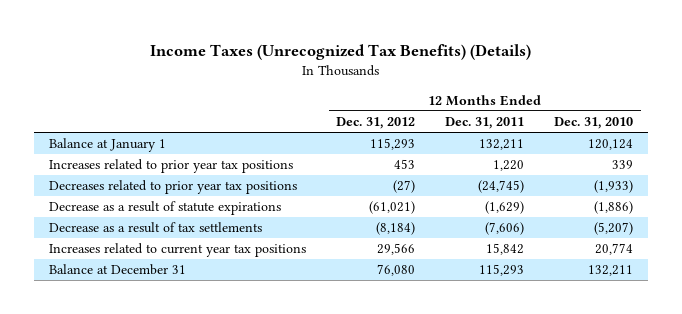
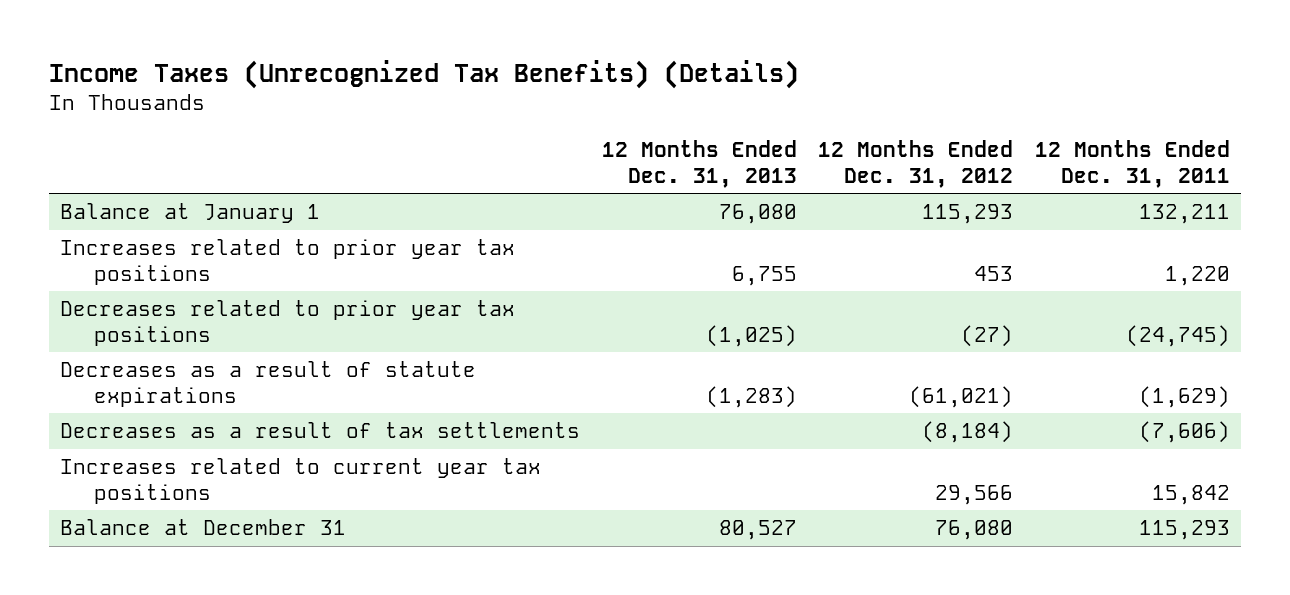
- | 12 Months Ended Dec. 31, 2012 | 12 Months Ended Dec. 31, 2011 | 12 Months Ended Dec. 31, 2010
+ | 12 Months Ended Dec. 31, 2013 | 12 Months Ended Dec. 31, 2012 | 12 Months Ended Dec. 31, 2011
- Decrease as a result of statute expirations | (61,021) | (1,629) | (1,886)
- Decrease as a result of tax settlements | (8,184) | (7,606) | (5,207)
+ Decreases as a result of statute expirations | (1,283) | (61,021) | (1,629)
+ Decreases as a result of tax settlements | | (8,184) | (7,606)

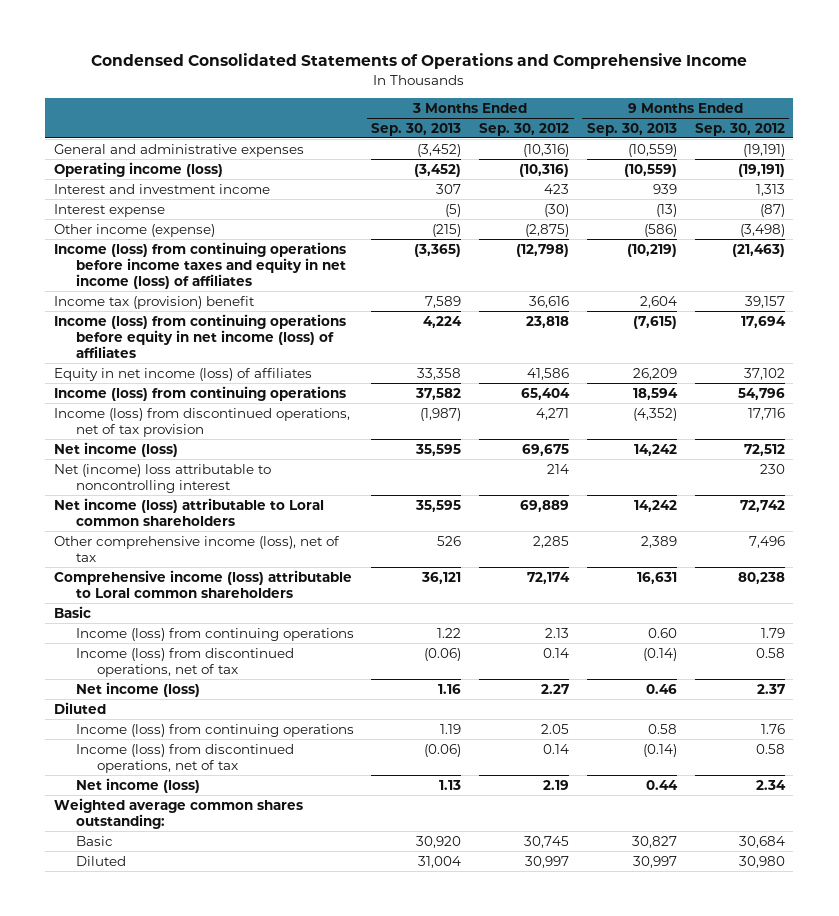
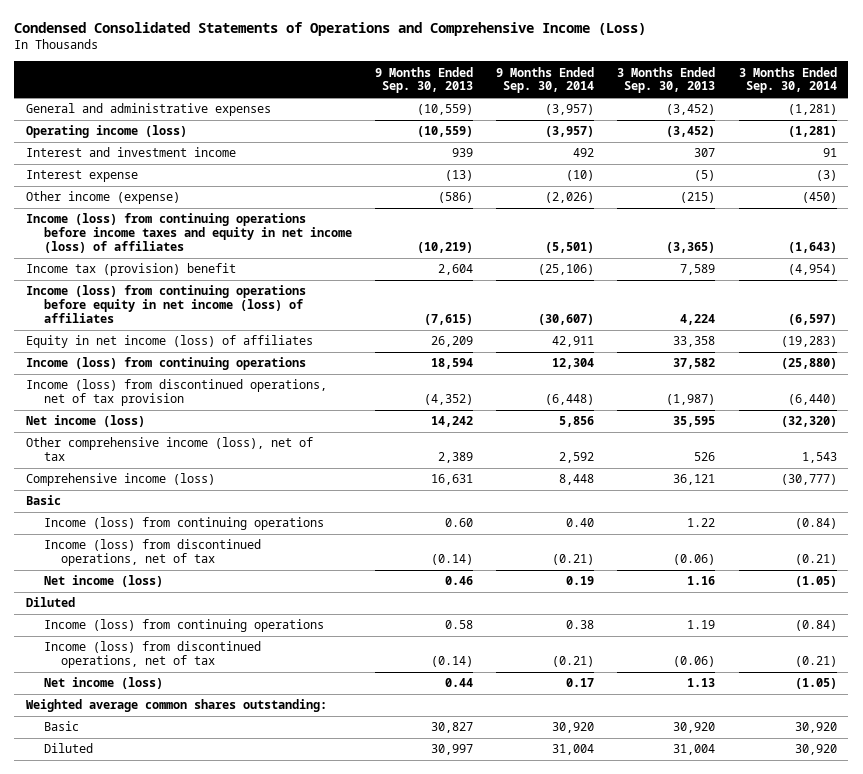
- Condensed Consolidated Statements of Operations and Comprehensive Income
+ Condensed Consolidated Statements of Operations and Comprehensive Income (Loss)
- | 3 Months Ended Sep. 30, 2013 | 3 Months Ended Sep. 30, 2012 | 9 Months Ended Sep. 30, 2013 | 9 Months Ended Sep. 30, 2012
+ | 9 Months Ended Sep. 30, 2013 | 9 Months Ended Sep. 30, 2014 | 3 Months Ended Sep. 30, 2013 | 3 Months Ended Sep. 30, 2014
- Net (income) loss attributable to noncontrolling interest | | 214 | | 230
- Net income (loss) attributable to Loral common shareholders | 35,595 | 69,889 | 14,242 | 72,742
- Comprehensive income (loss) attributable to Loral common shareholders | 36,121 | 72,174 | 16,631 | 80,238
+ Comprehensive income (loss) | 16,631 | 8,448 | 36,121 | (30,777)

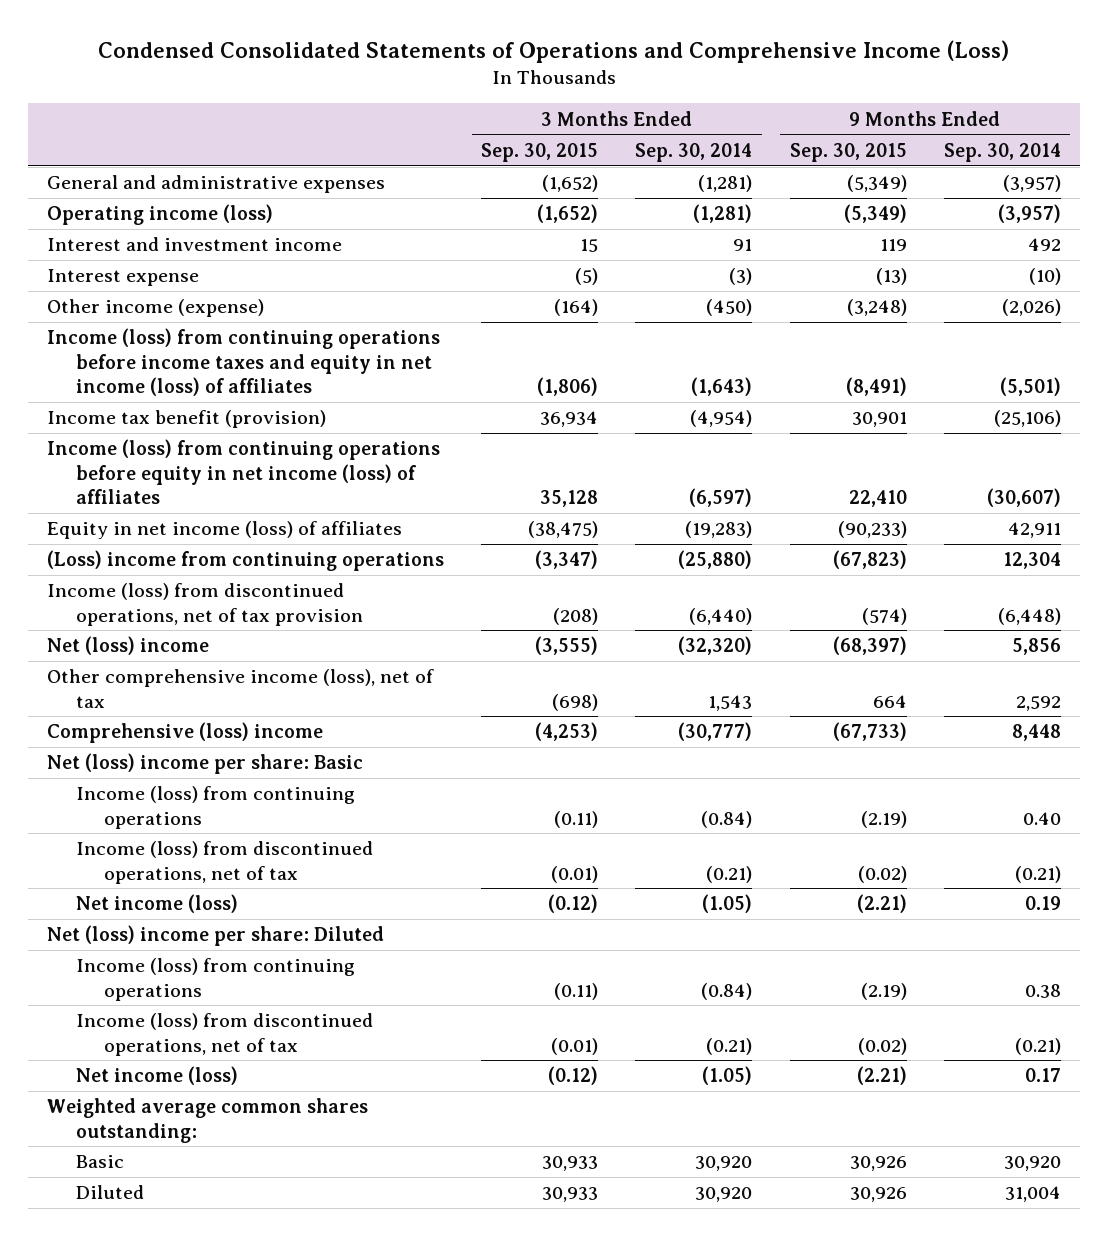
- | 9 Months Ended Sep. 30, 2013 | 9 Months Ended Sep. 30, 2014 | 3 Months Ended Sep. 30, 2013 | 3 Months Ended Sep. 30, 2014
+ | 3 Months Ended Sep. 30, 2015 | 3 Months Ended Sep. 30, 2014 | 9 Months Ended Sep. 30, 2015 | 9 Months Ended Sep. 30, 2014
- Income tax (provision) benefit | 2,604 | (25,106) | 7,589 | (4,954)
+ Income tax benefit (provision) | 36,934 | (4,954) | 30,901 | (25,106)
- Income (loss) from continuing operations | 18,594 | 12,304 | 37,582 | (25,880)
+ (Loss) income from continuing operations | (3,347) | (25,880) | (67,823) | 12,304
- Net income (loss) | 14,242 | 5,856 | 35,595 | (32,320)
+ Net (loss) income | (3,555) | (32,320) | (68,397) | 5,856
- Comprehensive income (loss) | 16,631 | 8,448 | 36,121 | (30,777)
- Basic
+ Comprehensive (loss) income | (4,253) | (30,777) | (67,733) | 8,448
+ Net (loss) income per share: Basic
- Diluted
+ Net (loss) income per share: Diluted

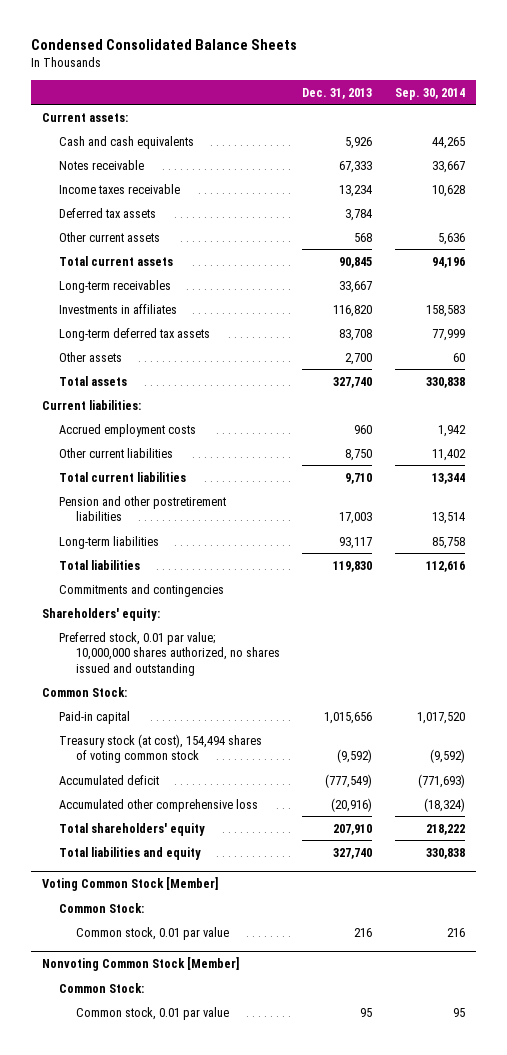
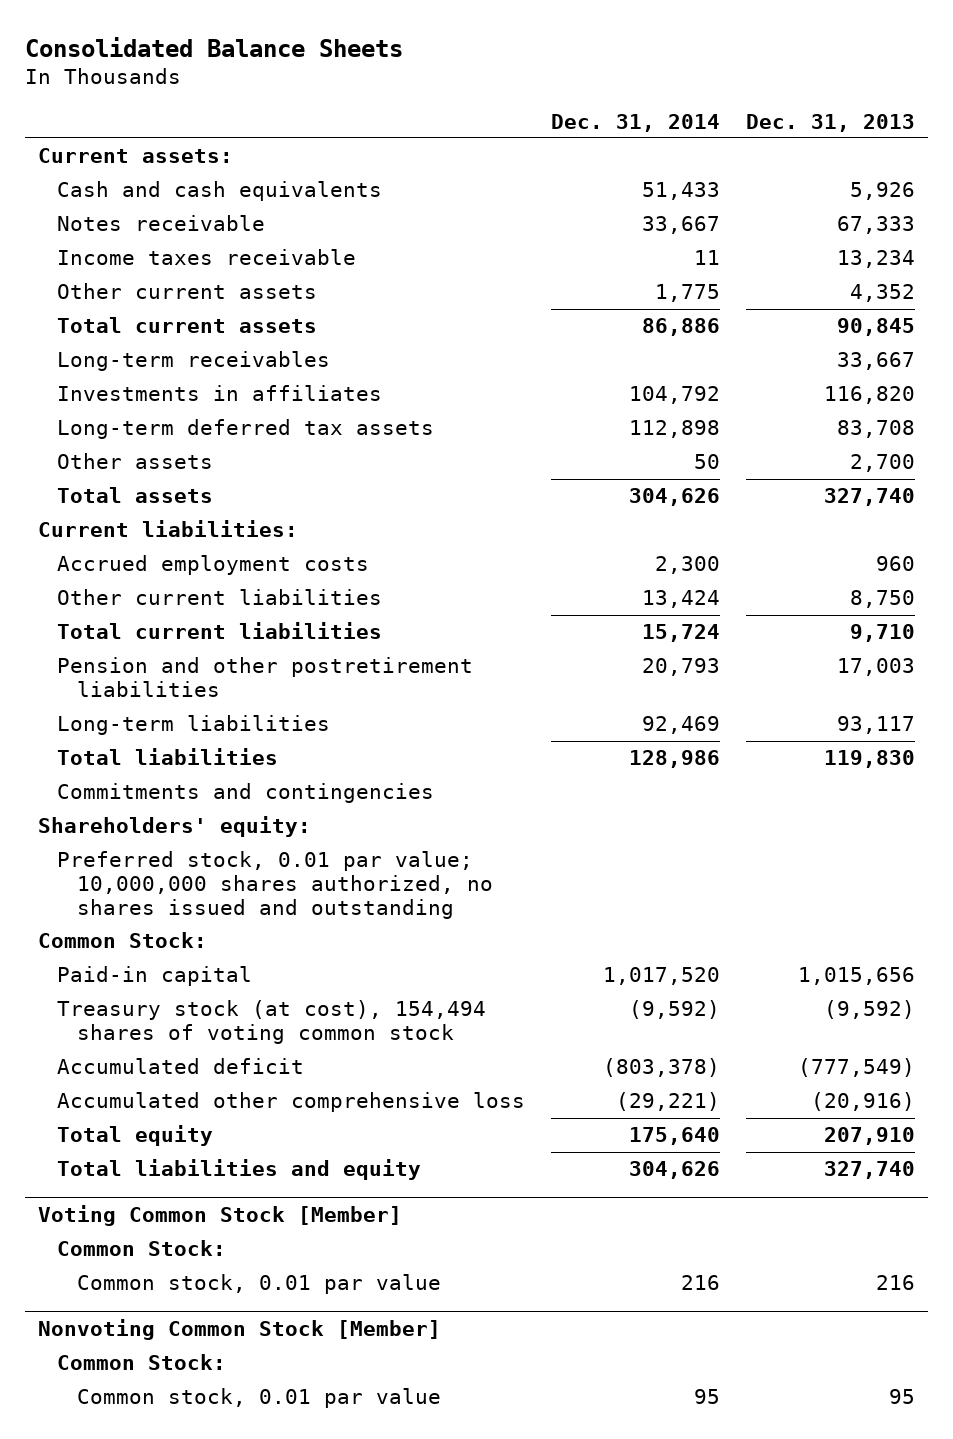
- Condensed Consolidated Balance Sheets
+ Consolidated Balance Sheets
- | Dec. 31, 2013 | Sep. 30, 2014
+ | Dec. 31, 2014 | Dec. 31, 2013
- Deferred tax assets | 3,784 |
- Other current assets | 568 | 5,636
+ Other current assets | 1,775 | 4,352
- Total shareholders' equity | 207,910 | 218,222
+ Total equity | 175,640 | 207,910

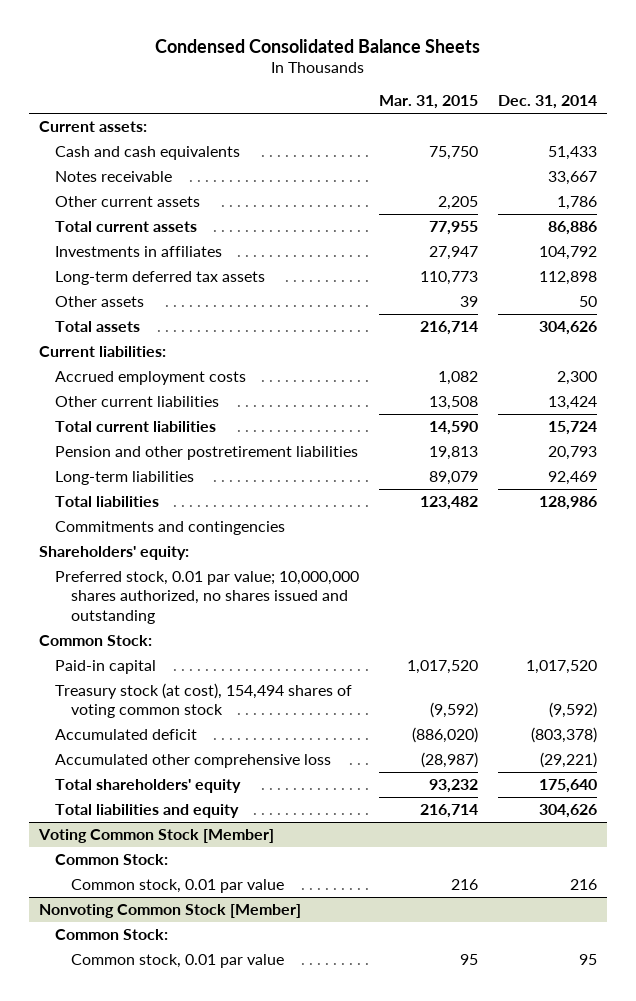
- Consolidated Balance Sheets
+ Condensed Consolidated Balance Sheets
- | Dec. 31, 2014 | Dec. 31, 2013
+ | Mar. 31, 2015 | Dec. 31, 2014
- Income taxes receivable | 11 | 13,234
- Other current assets | 1,775 | 4,352
+ Other current assets | 2,205 | 1,786
- Long-term receivables | | 33,667
- Total equity | 175,640 | 207,910
+ Total shareholders' equity | 93,232 | 175,640

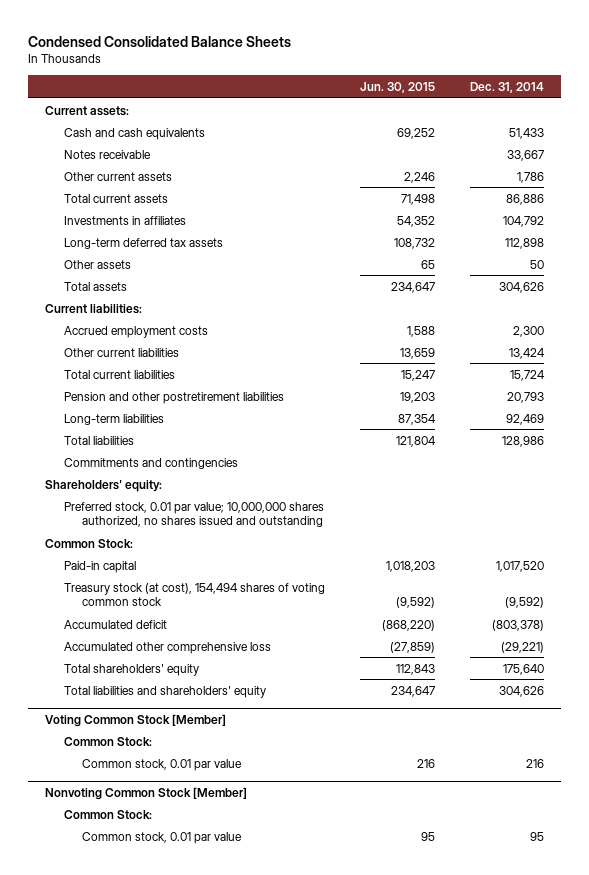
- | Mar. 31, 2015 | Dec. 31, 2014
+ | Jun. 30, 2015 | Dec. 31, 2014
- Total liabilities and equity | 216,714 | 304,626
+ Total liabilities and shareholders' equity | 234,647 | 304,626

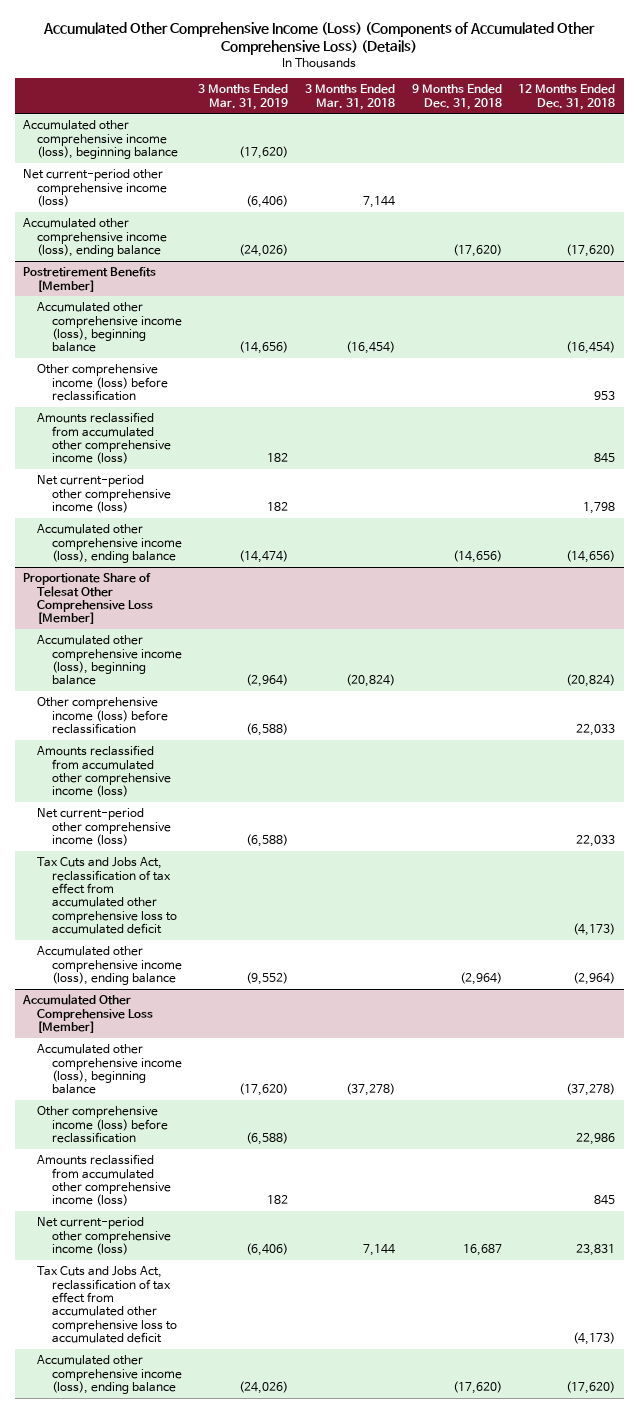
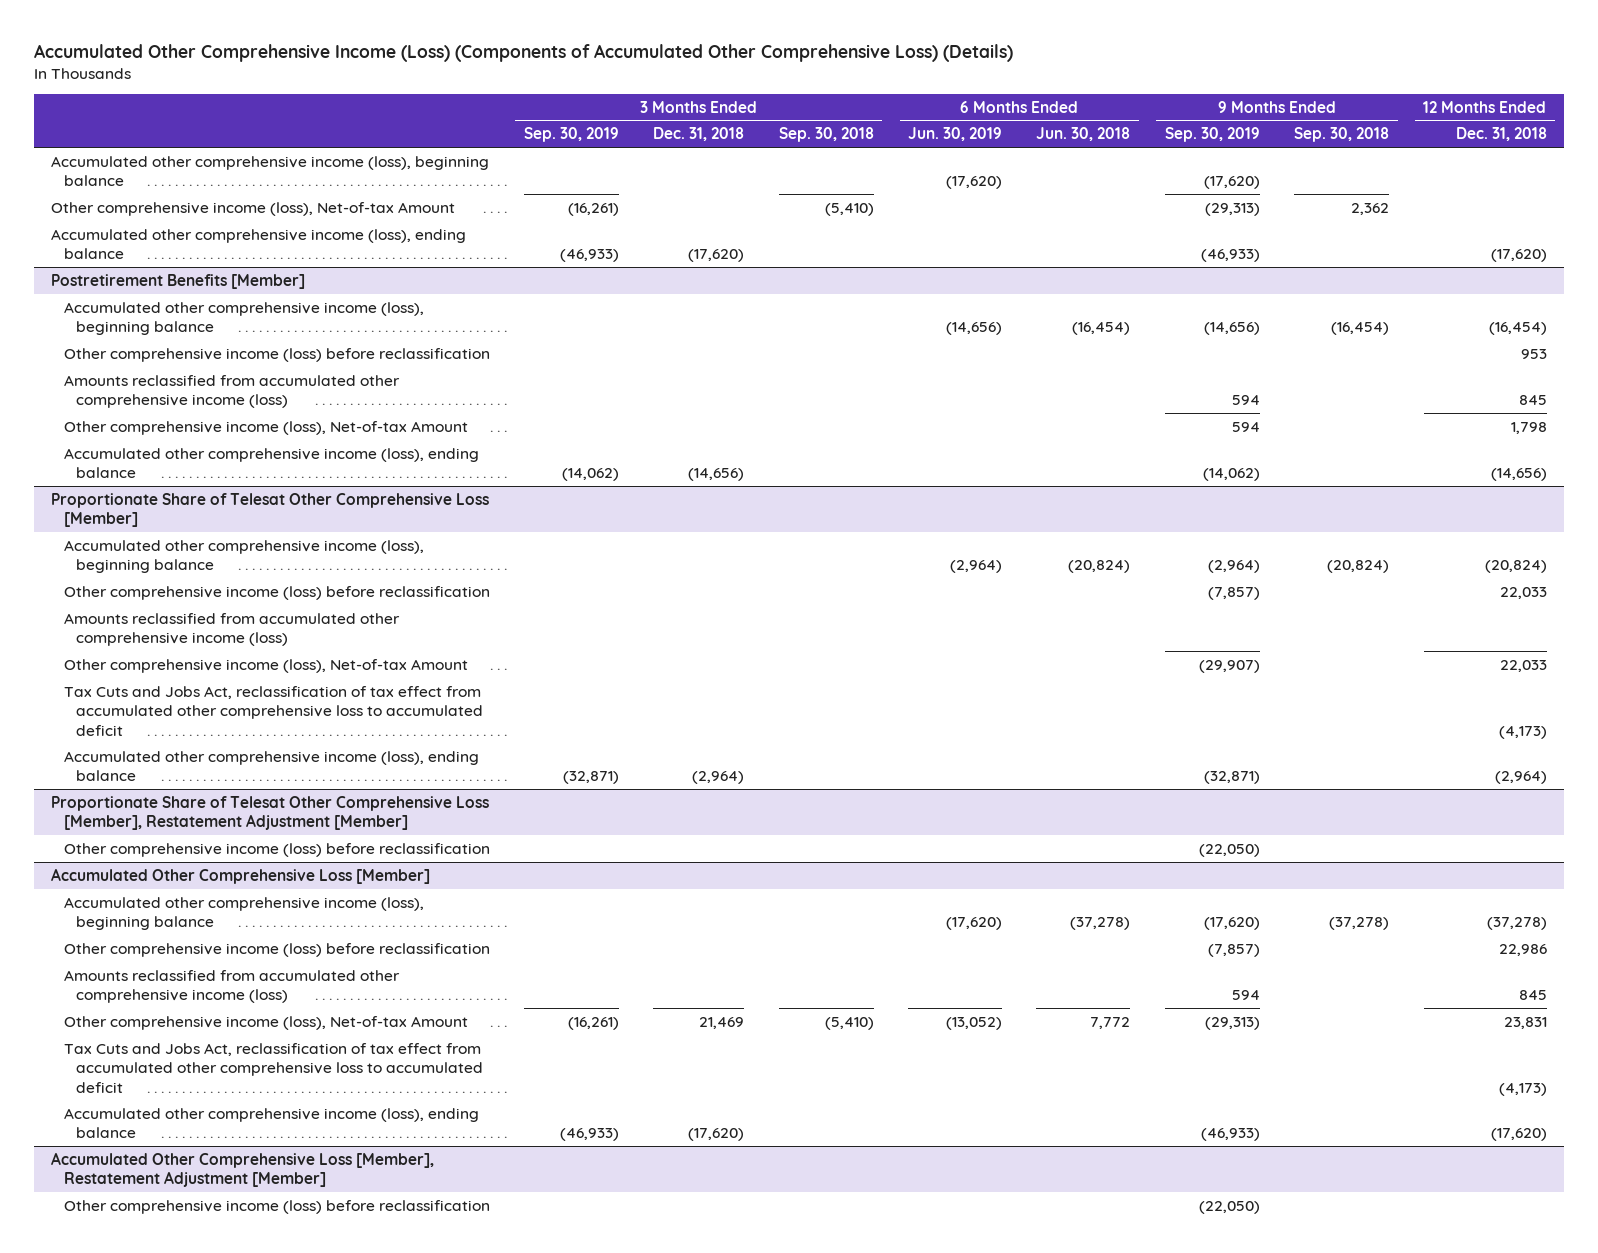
- | 3 Months Ended Mar. 31, 2019 | 3 Months Ended Mar. 31, 2018 | 9 Months Ended Dec. 31, 2018 | 12 Months Ended Dec. 31, 2018
+ | 3 Months Ended Sep. 30, 2019 | 3 Months Ended Dec. 31, 2018 | 3 Months Ended Sep. 30, 2018 | 6 Months Ended Jun. 30, 2019 | 6 Months Ended Jun. 30, 2018 | 9 Months Ended Sep. 30, 2019 | 9 Months Ended Sep. 30, 2018 | 12 Months Ended Dec. 31, 2018
- Net current-period other comprehensive income (loss) | (6,406) | 7,144 | |
+ Other comprehensive income (loss), Net-of-tax Amount | (16,261) | | (5,410) | | | (29,313) | 2,362 |
@ Postretirement Benefits [Member]
- Net current-period other comprehensive income (loss) | 182 | | | 1,798
+ Other comprehensive income (loss), Net-of-tax Amount | | | | | | 594 | | 1,798
@ Proportionate Share of Telesat Other Comprehensive Loss [Member]
- Net current-period other comprehensive income (loss) | (6,588) | | | 22,033
+ Other comprehensive income (loss), Net-of-tax Amount | | | | | | (29,907) | | 22,033
+ Proportionate Share of Telesat Other Comprehensive Loss [Member], Restatement Adjustment [Member]
+ Other comprehensive income (loss) before reclassification | | | | | | (22,050) | |
@ Accumulated Other Comprehensive Loss [Member]
- Net current-period other comprehensive income (loss) | (6,406) | 7,144 | 16,687 | 23,831
+ Other comprehensive income (loss), Net-of-tax Amount | (16,261) | 21,469 | (5,410) | (13,052) | 7,772 | (29,313) | | 23,831
+ Accumulated Other Comprehensive Loss [Member], Restatement Adjustment [Member]
+ Other comprehensive income (loss) before reclassification | | | | | | (22,050) | |

